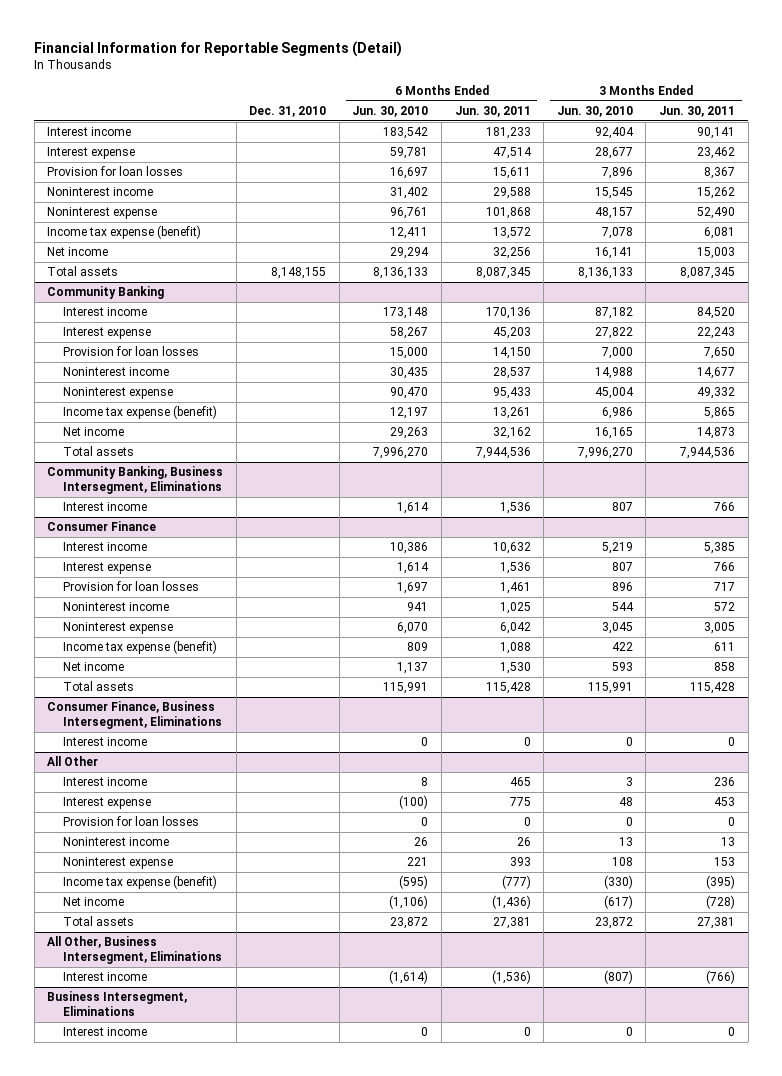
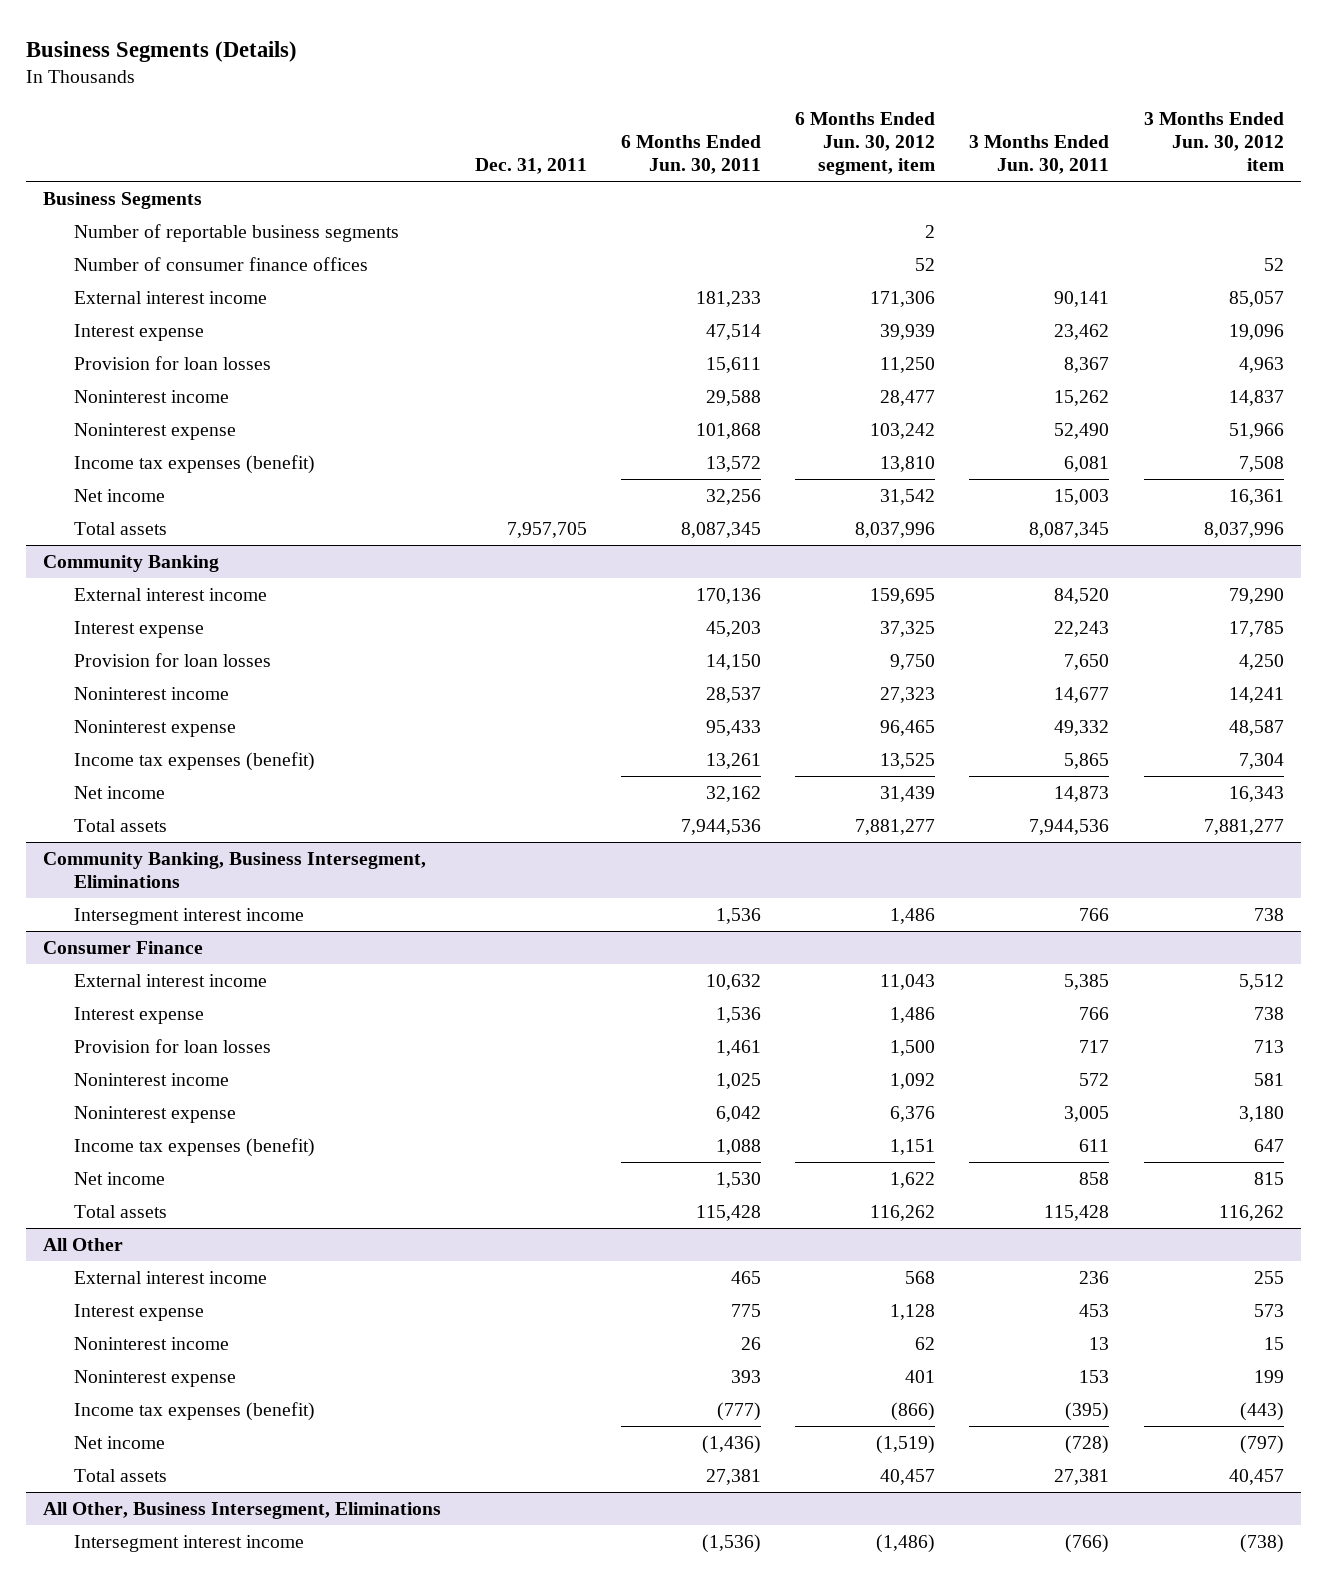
- Financial Information for Reportable Segments (Detail)
+ Business Segments (Details)
- | Dec. 31, 2010 | 6 Months Ended Jun. 30, 2010 | 6 Months Ended Jun. 30, 2011 | 3 Months Ended Jun. 30, 2010 | 3 Months Ended Jun. 30, 2011
+ | Dec. 31, 2011 | 6 Months Ended Jun. 30, 2011 | 6 Months Ended Jun. 30, 2012 segment, item | 3 Months Ended Jun. 30, 2011 | 3 Months Ended Jun. 30, 2012 item
- Interest income | | 183,542 | 181,233 | 92,404 | 90,141
+ Business Segments
+ Number of reportable business segments | | | 2 | |
+ Number of consumer finance offices | | | 52 | | 52
+ External interest income | | 181,233 | 171,306 | 90,141 | 85,057
- Income tax expense (benefit) | | 12,411 | 13,572 | 7,078 | 6,081
+ Income tax expenses (benefit) | | 13,572 | 13,810 | 6,081 | 7,508
@ Community Banking
- Interest income | | 173,148 | 170,136 | 87,182 | 84,520
+ External interest income | | 170,136 | 159,695 | 84,520 | 79,290
- Income tax expense (benefit) | | 12,197 | 13,261 | 6,986 | 5,865
+ Income tax expenses (benefit) | | 13,261 | 13,525 | 5,865 | 7,304
@ Community Banking, Business Intersegment, Eliminations
- Interest income | | 1,614 | 1,536 | 807 | 766
+ Intersegment interest income | | 1,536 | 1,486 | 766 | 738
@ Consumer Finance
- Interest income | | 10,386 | 10,632 | 5,219 | 5,385
+ External interest income | | 10,632 | 11,043 | 5,385 | 5,512
- Income tax expense (benefit) | | 809 | 1,088 | 422 | 611
+ Income tax expenses (benefit) | | 1,088 | 1,151 | 611 | 647
- Consumer Finance, Business Intersegment, Eliminations
- Interest income | | 0 | 0 | 0 | 0
@ All Other
- Interest income | | 8 | 465 | 3 | 236
+ External interest income | | 465 | 568 | 236 | 255
- Provision for loan losses | | 0 | 0 | 0 | 0
- Income tax expense (benefit) | | (595) | (777) | (330) | (395)
+ Income tax expenses (benefit) | | (777) | (866) | (395) | (443)
@ All Other, Business Intersegment, Eliminations
- Interest income | | (1,614) | (1,536) | (807) | (766)
- Business Intersegment, Eliminations
- Interest income | | 0 | 0 | 0 | 0
@ All Other, Business Intersegment, Eliminations
+ Intersegment interest income | | (1,536) | (1,486) | (766) | (738)

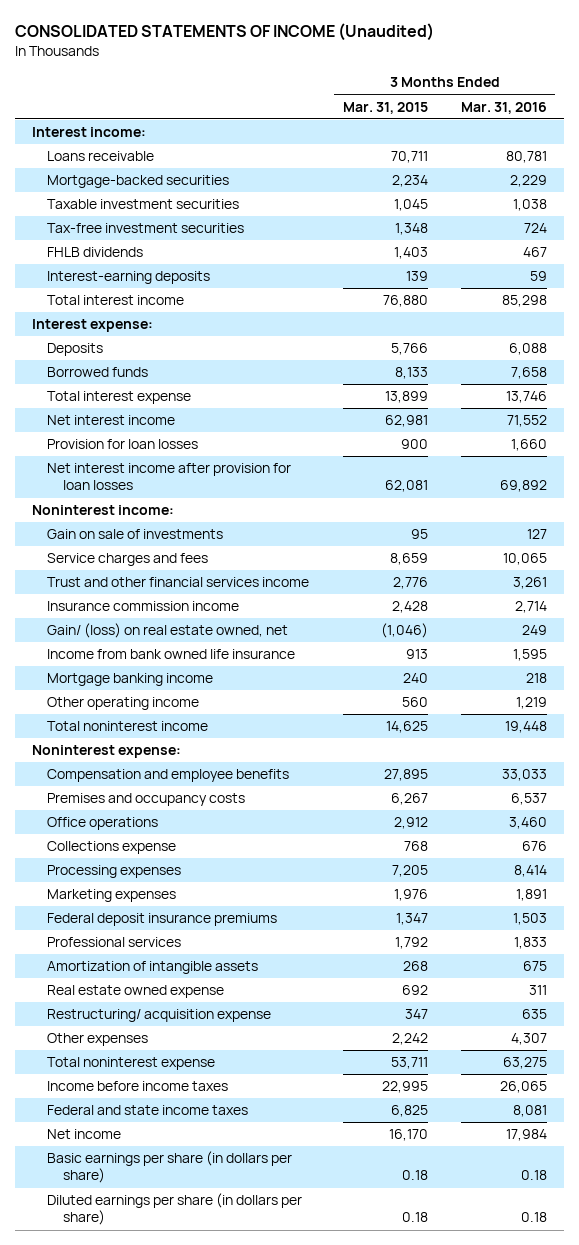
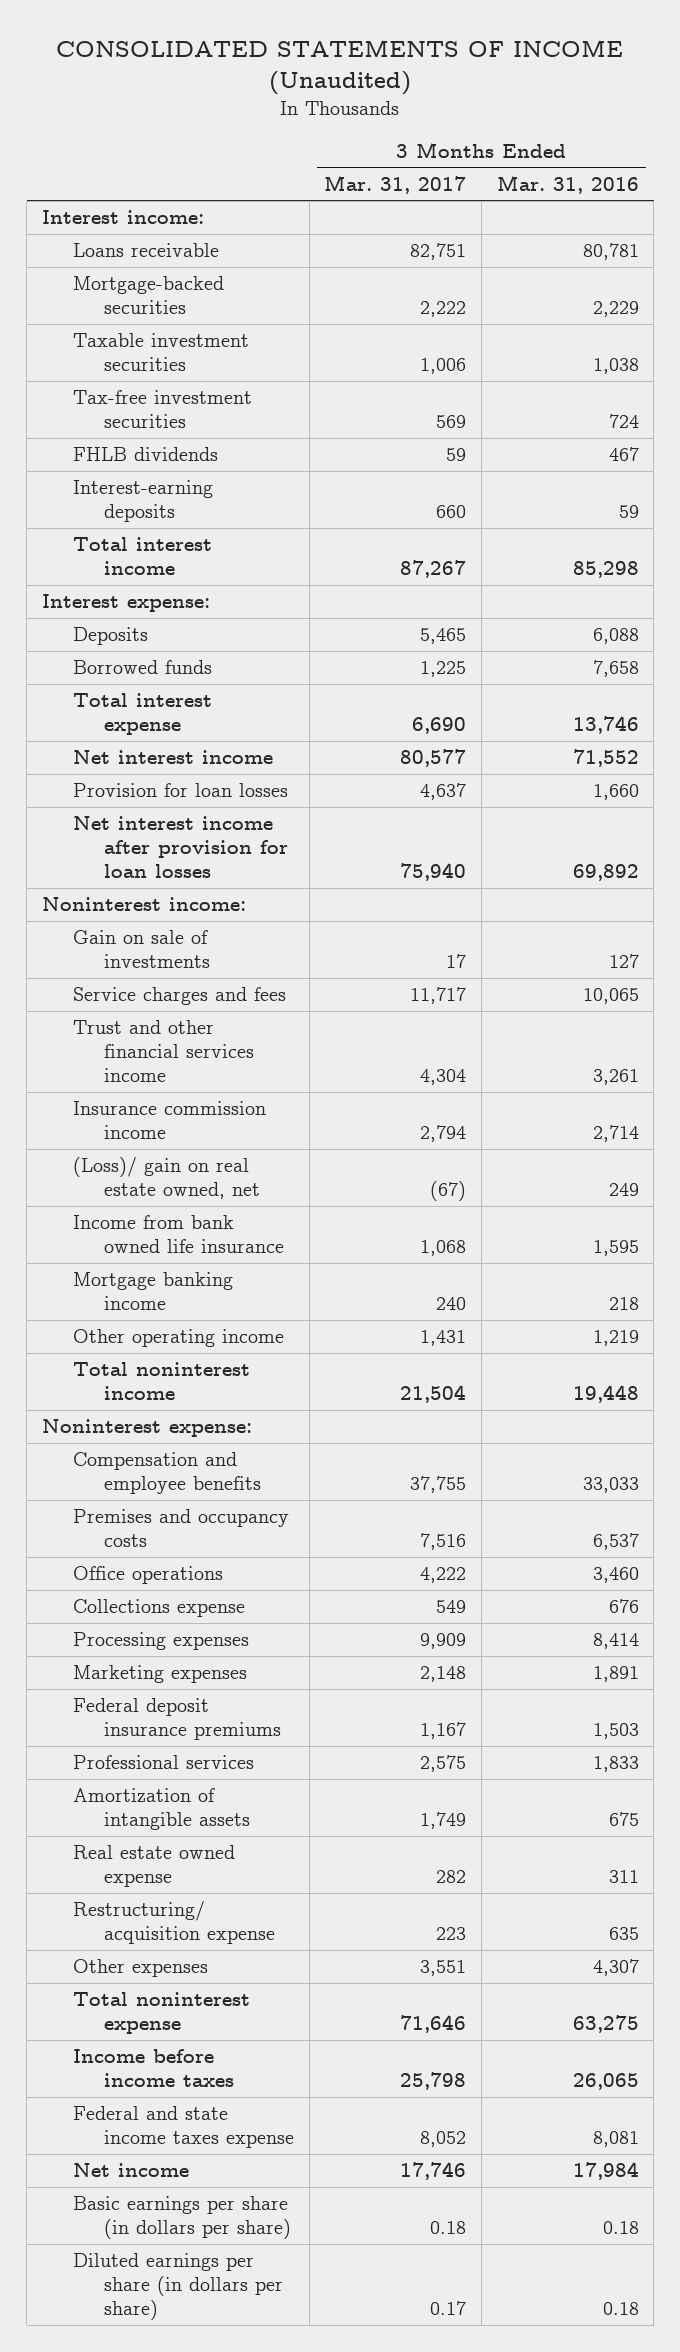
- | 3 Months Ended Mar. 31, 2015 | 3 Months Ended Mar. 31, 2016
+ | 3 Months Ended Mar. 31, 2017 | 3 Months Ended Mar. 31, 2016
- Gain/ (loss) on real estate owned, net | (1,046) | 249
+ (Loss)/ gain on real estate owned, net | (67) | 249
- Federal and state income taxes | 6,825 | 8,081
+ Federal and state income taxes expense | 8,052 | 8,081

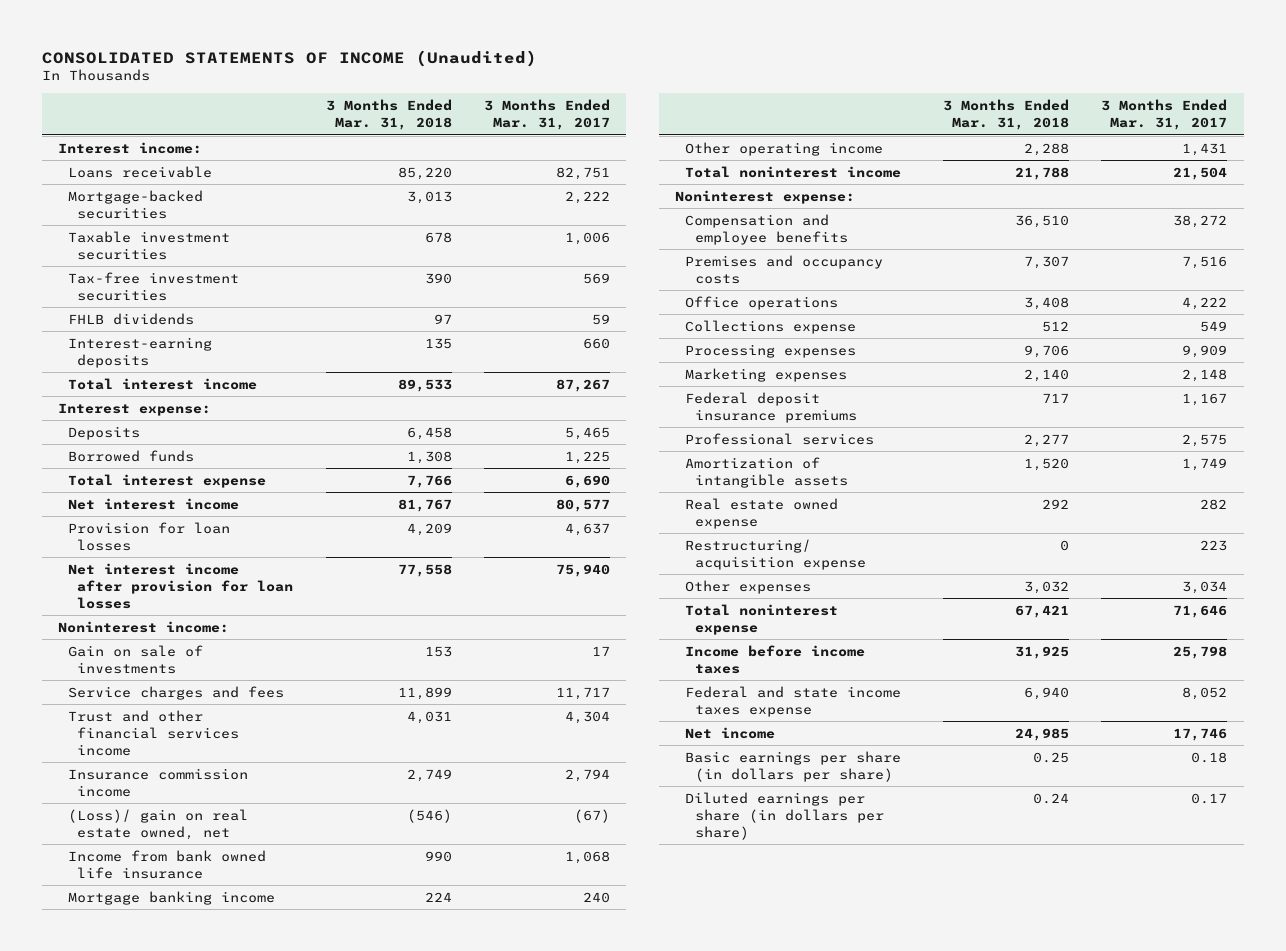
- | 3 Months Ended Mar. 31, 2017 | 3 Months Ended Mar. 31, 2016
+ | 3 Months Ended Mar. 31, 2018 | 3 Months Ended Mar. 31, 2017
- Compensation and employee benefits | 37,755 | 33,033
+ Compensation and employee benefits | 36,510 | 38,272
- Other expenses | 3,551 | 4,307
+ Other expenses | 3,032 | 3,034

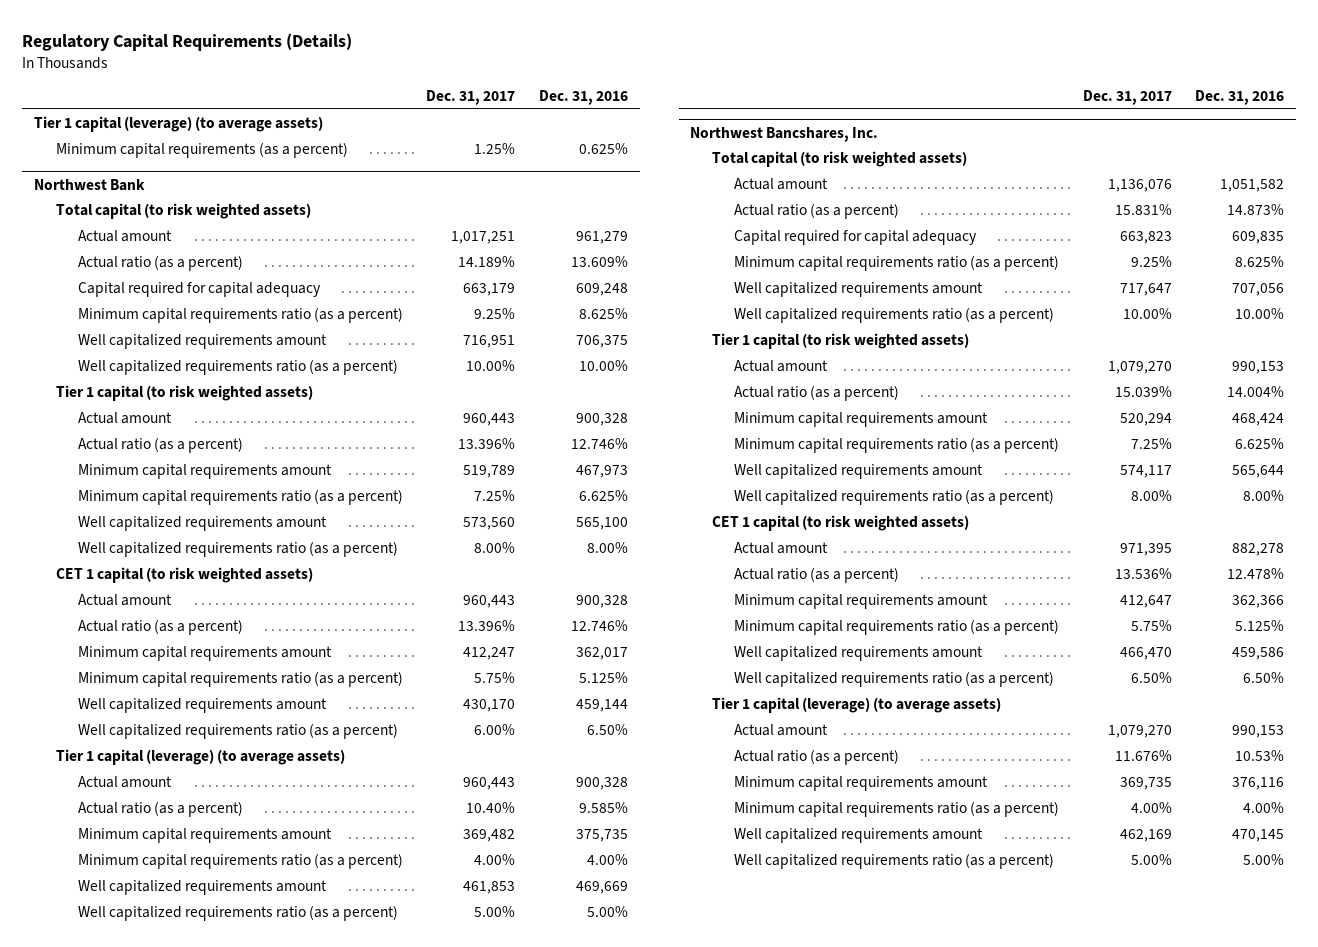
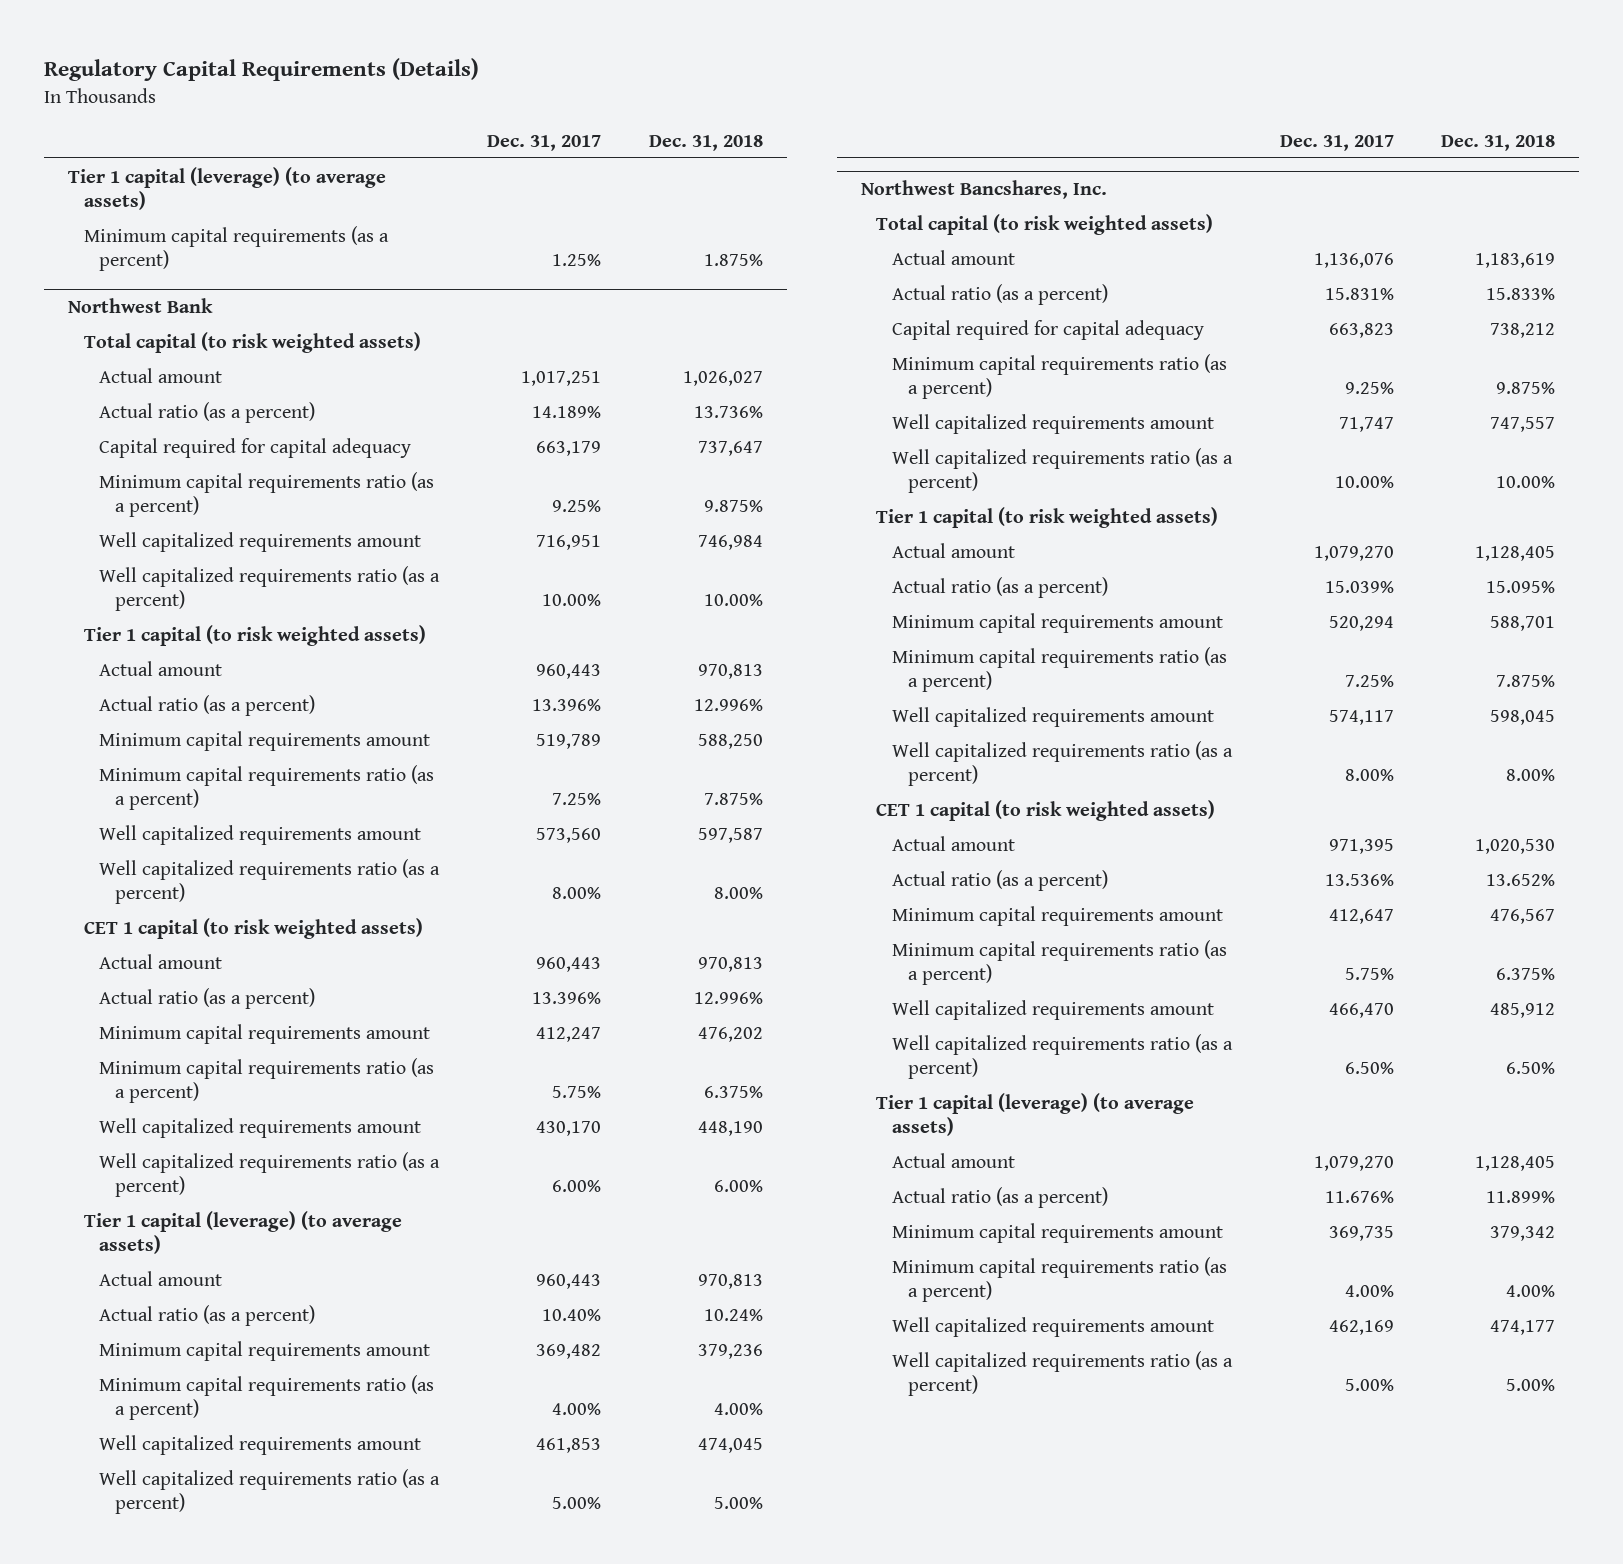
- | Dec. 31, 2017 | Dec. 31, 2016
+ | Dec. 31, 2017 | Dec. 31, 2018
@ Northwest Bancshares, Inc.
- Well capitalized requirements amount | 717,647 | 707,056
+ Well capitalized requirements amount | 71,747 | 747,557

